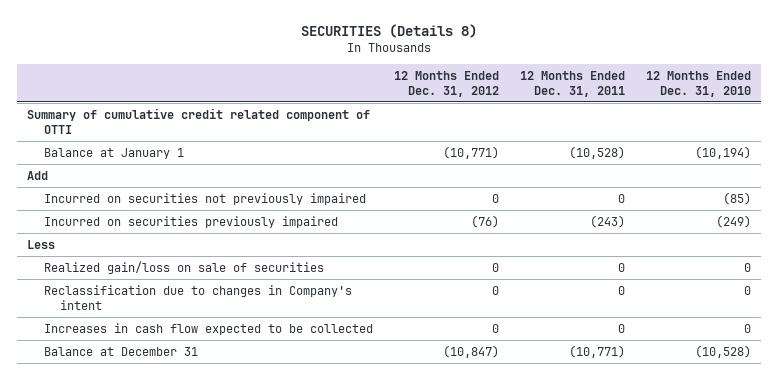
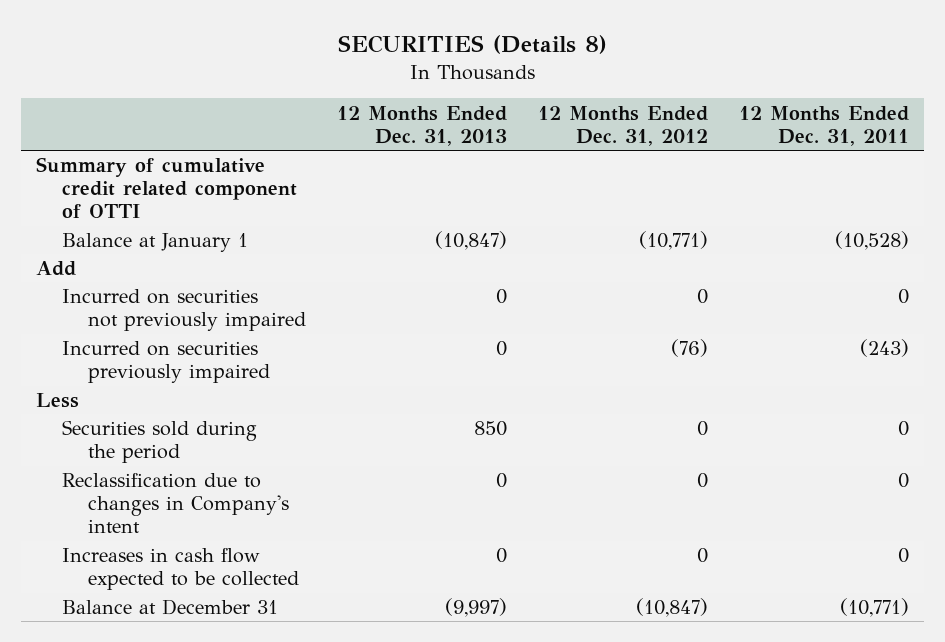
- | 12 Months Ended Dec. 31, 2012 | 12 Months Ended Dec. 31, 2011 | 12 Months Ended Dec. 31, 2010
+ | 12 Months Ended Dec. 31, 2013 | 12 Months Ended Dec. 31, 2012 | 12 Months Ended Dec. 31, 2011
- Realized gain/loss on sale of securities | 0 | 0 | 0
+ Securities sold during the period | 850 | 0 | 0

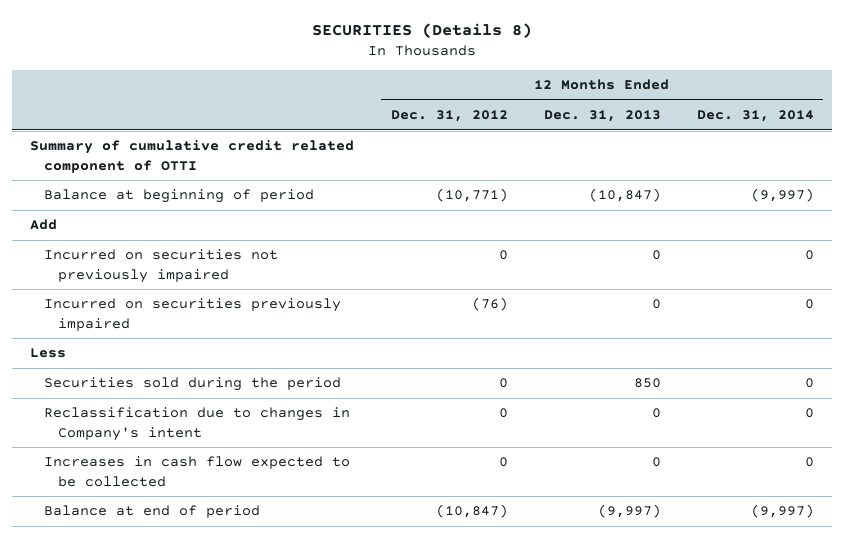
- | 12 Months Ended Dec. 31, 2013 | 12 Months Ended Dec. 31, 2012 | 12 Months Ended Dec. 31, 2011
+ | 12 Months Ended Dec. 31, 2012 | 12 Months Ended Dec. 31, 2013 | 12 Months Ended Dec. 31, 2014
- Balance at January 1 | (10,847) | (10,771) | (10,528)
+ Balance at beginning of period | (10,771) | (10,847) | (9,997)
- Balance at December 31 | (9,997) | (10,847) | (10,771)
+ Balance at end of period | (10,847) | (9,997) | (9,997)

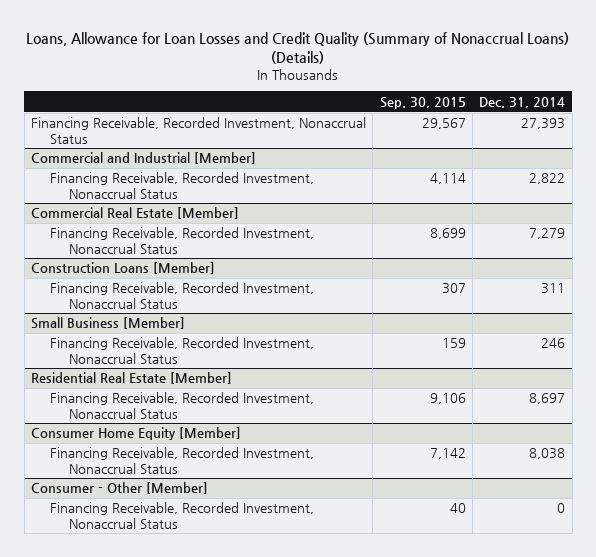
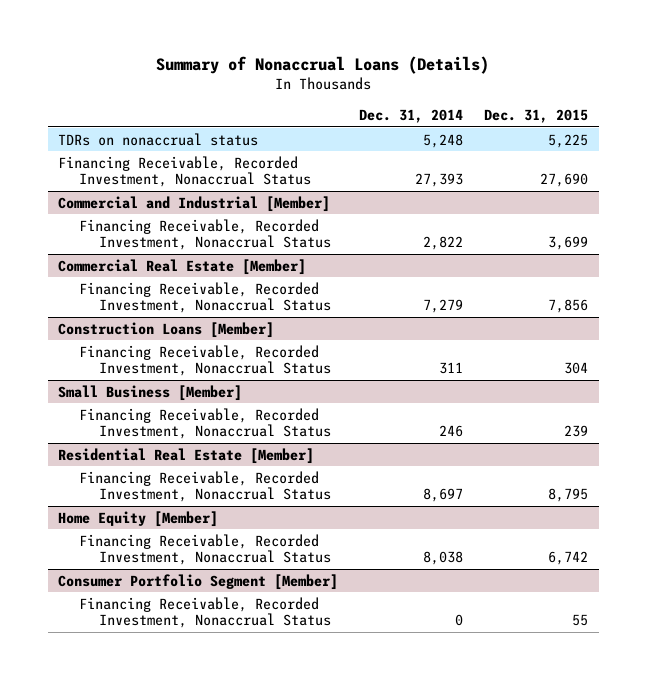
- Loans, Allowance for Loan Losses and Credit Quality (Summary of Nonaccrual Loans) (Details)
+ Summary of Nonaccrual Loans (Details)
- | Sep. 30, 2015 | Dec. 31, 2014
+ | Dec. 31, 2014 | Dec. 31, 2015
+ TDRs on nonaccrual status | 5,248 | 5,225
- Consumer Home Equity [Member]
+ Home Equity [Member]
- Consumer - Other [Member]
+ Consumer Portfolio Segment [Member]

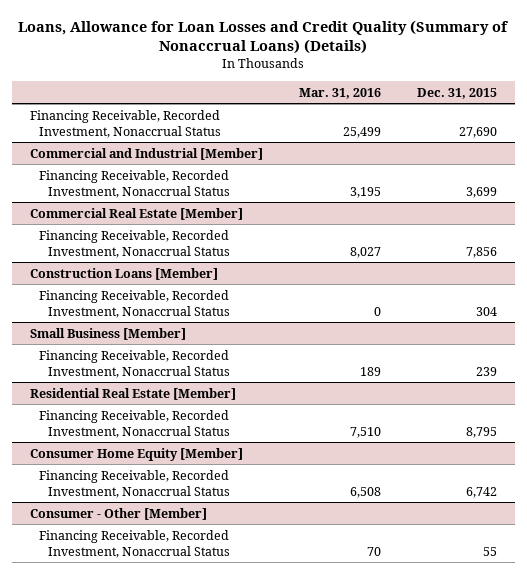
- Summary of Nonaccrual Loans (Details)
+ Loans, Allowance for Loan Losses and Credit Quality (Summary of Nonaccrual Loans) (Details)
- | Dec. 31, 2014 | Dec. 31, 2015
+ | Mar. 31, 2016 | Dec. 31, 2015
- TDRs on nonaccrual status | 5,248 | 5,225
- Home Equity [Member]
+ Consumer Home Equity [Member]
- Consumer Portfolio Segment [Member]
+ Consumer - Other [Member]

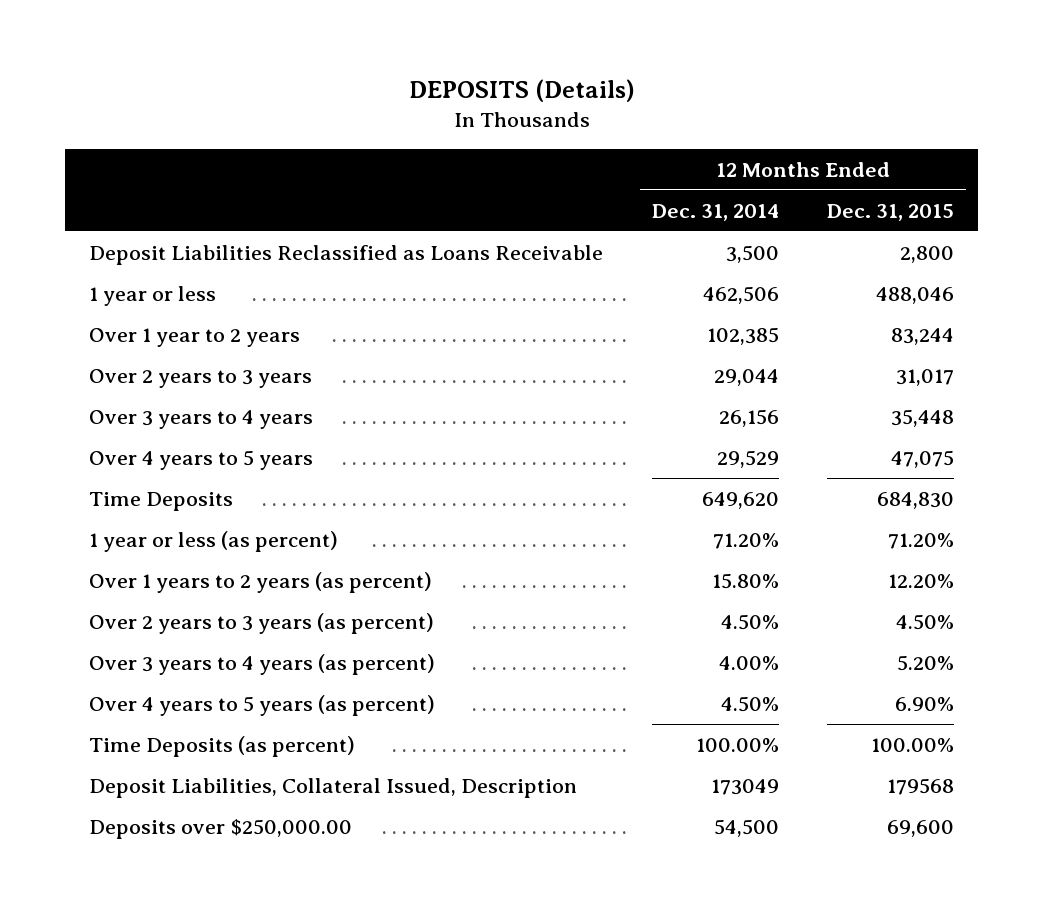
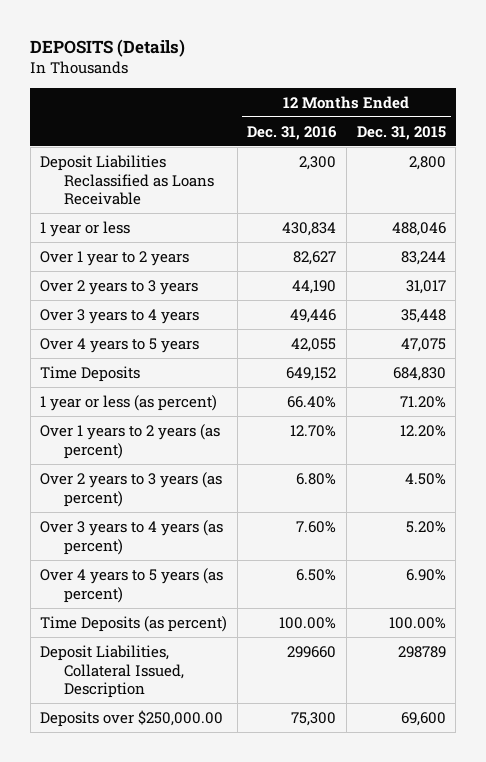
- | 12 Months Ended Dec. 31, 2014 | 12 Months Ended Dec. 31, 2015
+ | 12 Months Ended Dec. 31, 2016 | 12 Months Ended Dec. 31, 2015
- Deposit Liabilities, Collateral Issued, Description | 173049 | 179568
+ Deposit Liabilities, Collateral Issued, Description | 299660 | 298789

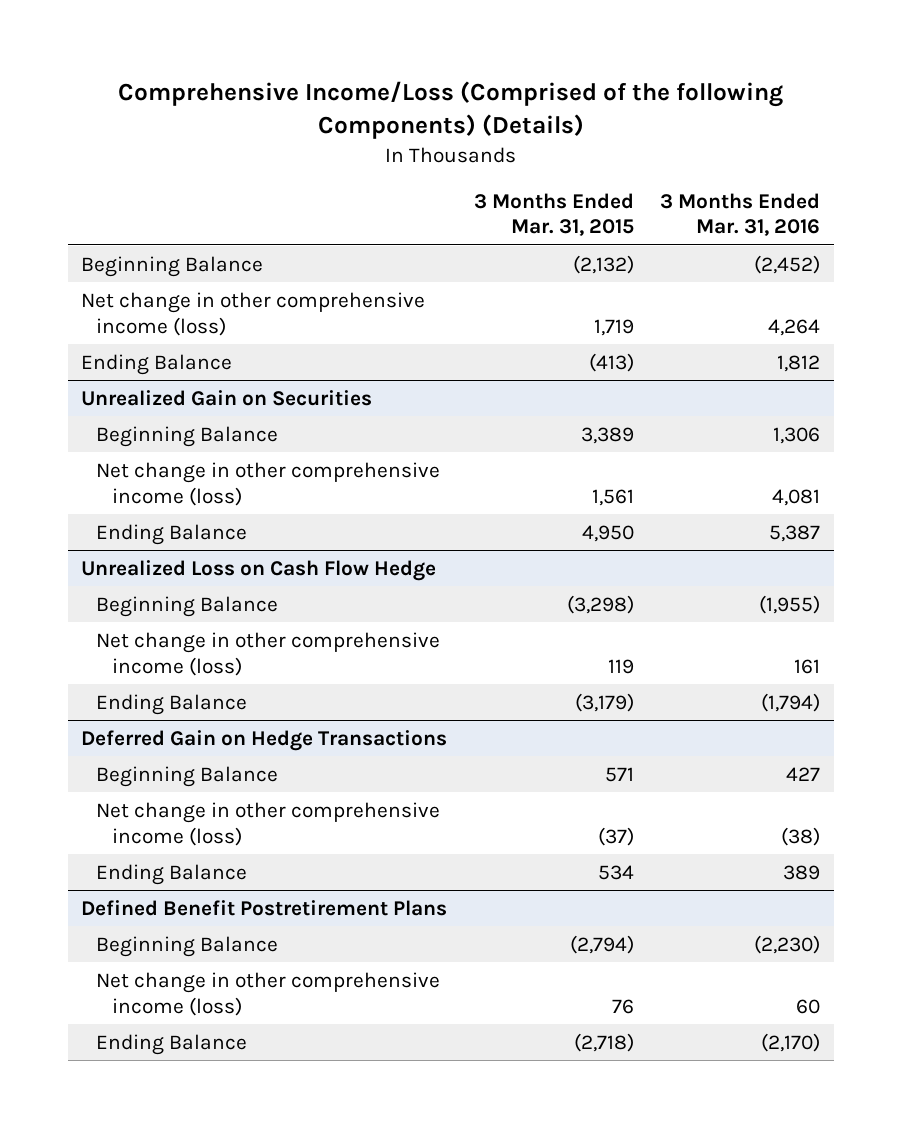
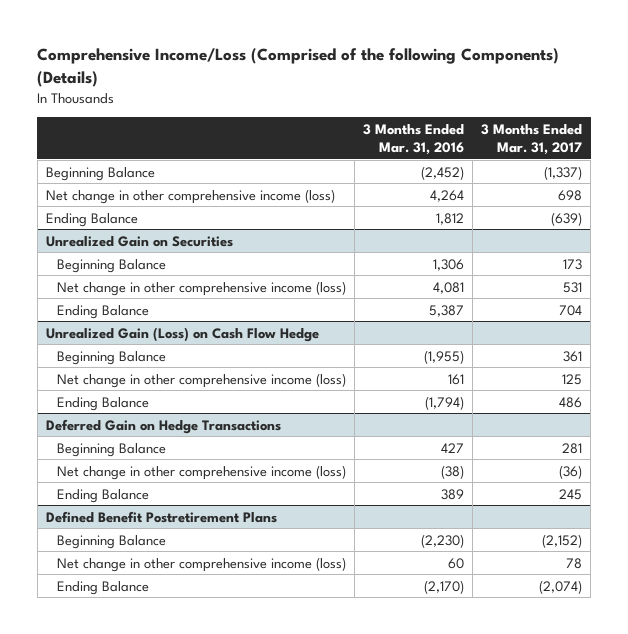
- | 3 Months Ended Mar. 31, 2015 | 3 Months Ended Mar. 31, 2016
+ | 3 Months Ended Mar. 31, 2016 | 3 Months Ended Mar. 31, 2017
- Unrealized Loss on Cash Flow Hedge
+ Unrealized Gain (Loss) on Cash Flow Hedge

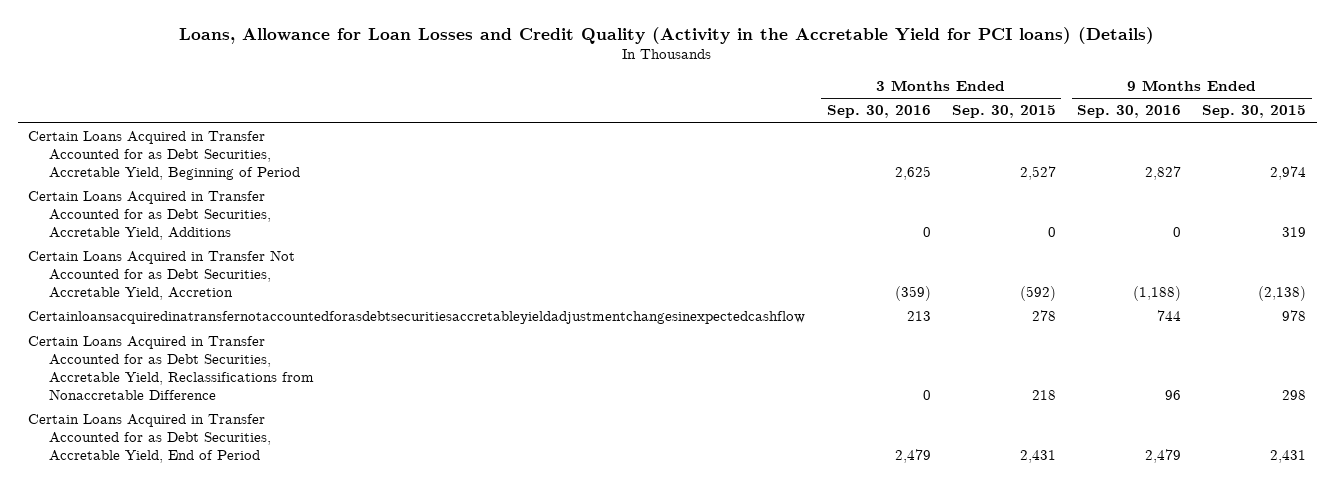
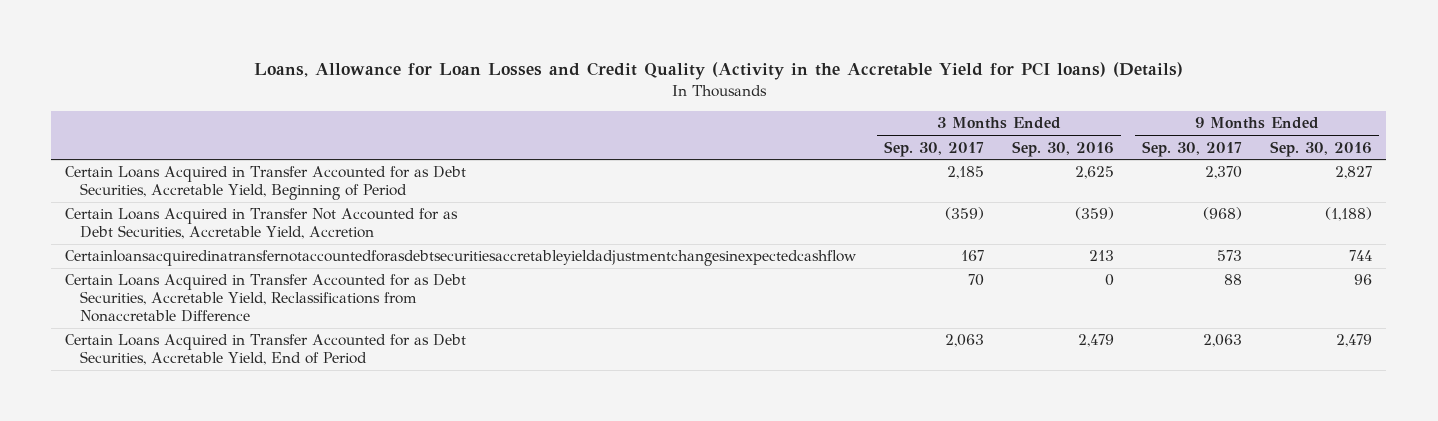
- | 3 Months Ended Sep. 30, 2016 | 3 Months Ended Sep. 30, 2015 | 9 Months Ended Sep. 30, 2016 | 9 Months Ended Sep. 30, 2015
+ | 3 Months Ended Sep. 30, 2017 | 3 Months Ended Sep. 30, 2016 | 9 Months Ended Sep. 30, 2017 | 9 Months Ended Sep. 30, 2016
- Certain Loans Acquired in Transfer Accounted for as Debt Securities, Accretable Yield, Additions | 0 | 0 | 0 | 319

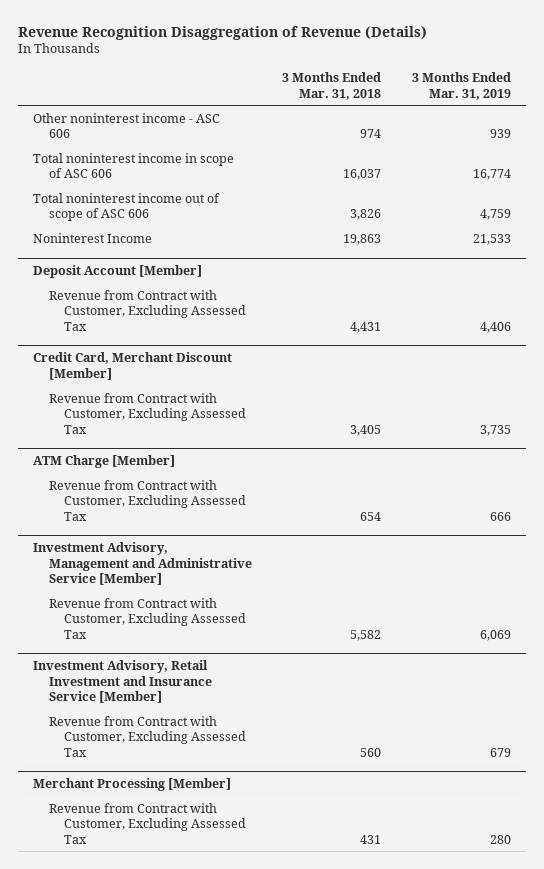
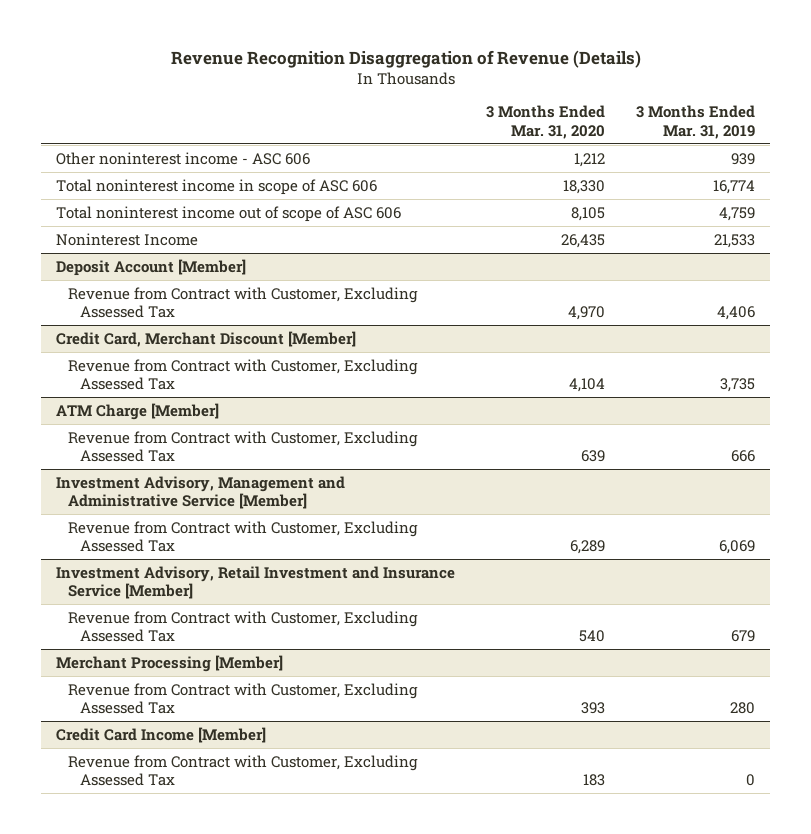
- | 3 Months Ended Mar. 31, 2018 | 3 Months Ended Mar. 31, 2019
+ | 3 Months Ended Mar. 31, 2020 | 3 Months Ended Mar. 31, 2019
+ Credit Card Income [Member]
+ Revenue from Contract with Customer, Excluding Assessed Tax | 183 | 0

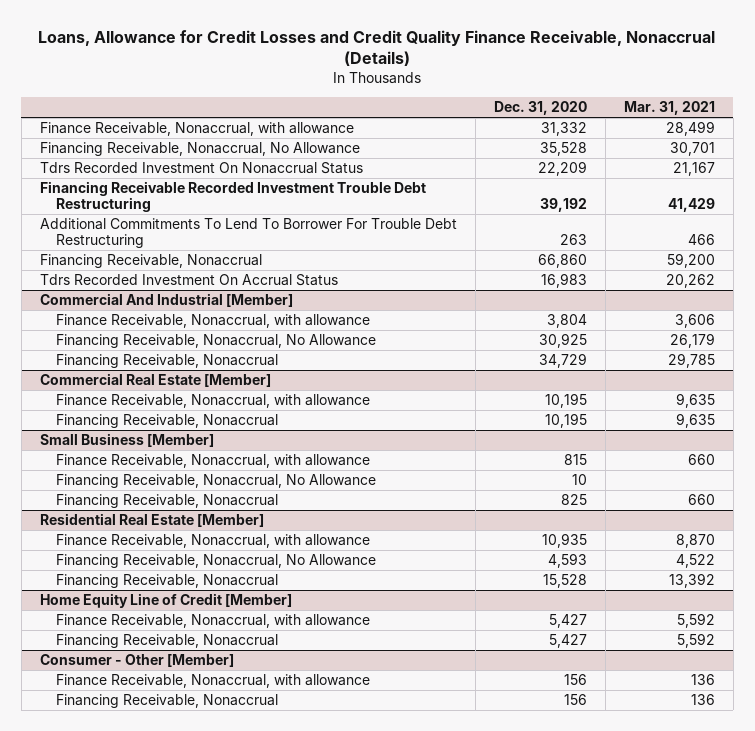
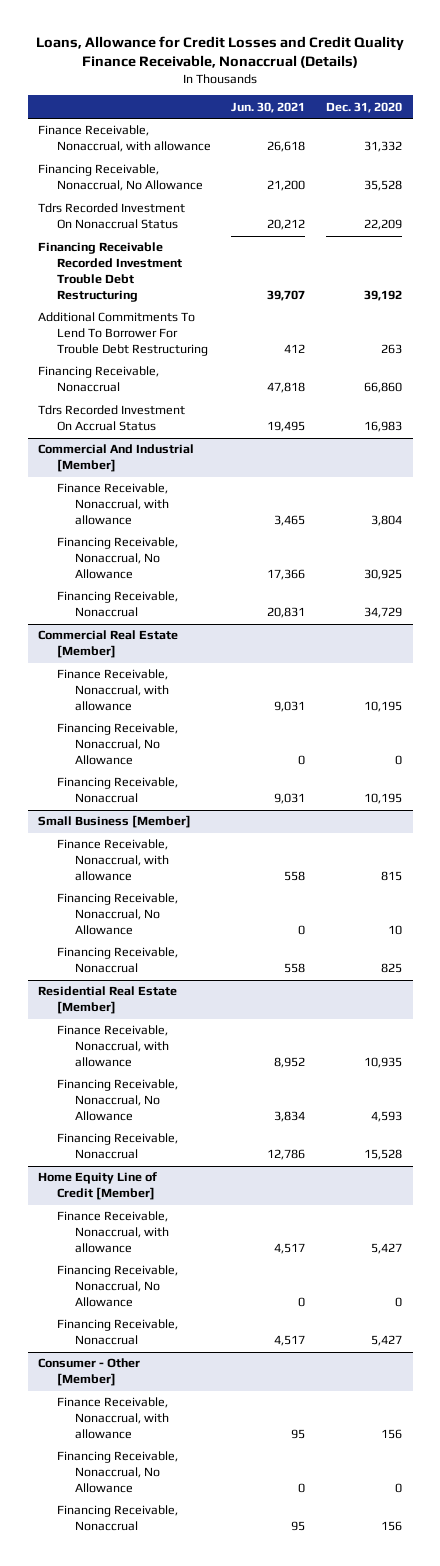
- | Dec. 31, 2020 | Mar. 31, 2021
+ | Jun. 30, 2021 | Dec. 31, 2020
@ Commercial Real Estate [Member]
+ Financing Receivable, Nonaccrual, No Allowance | 0 | 0
@ Home Equity Line of Credit [Member]
+ Financing Receivable, Nonaccrual, No Allowance | 0 | 0
@ Consumer - Other [Member]
+ Financing Receivable, Nonaccrual, No Allowance | 0 | 0

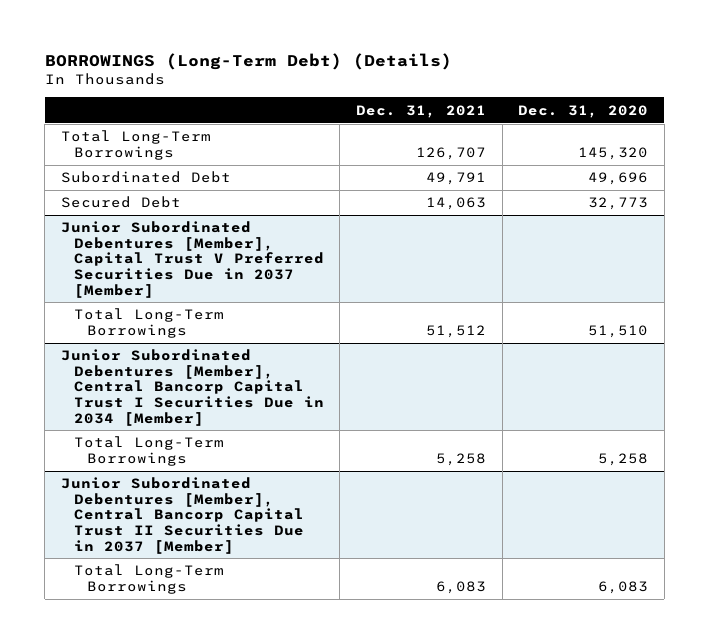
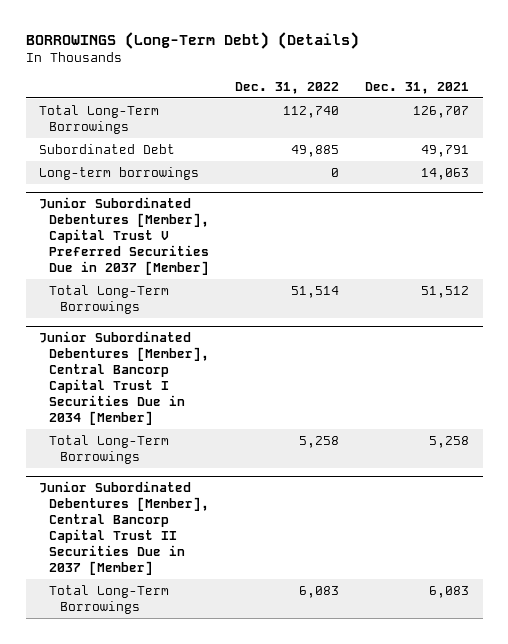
- | Dec. 31, 2021 | Dec. 31, 2020
+ | Dec. 31, 2022 | Dec. 31, 2021
- Secured Debt | 14,063 | 32,773
+ Long-term borrowings | 0 | 14,063

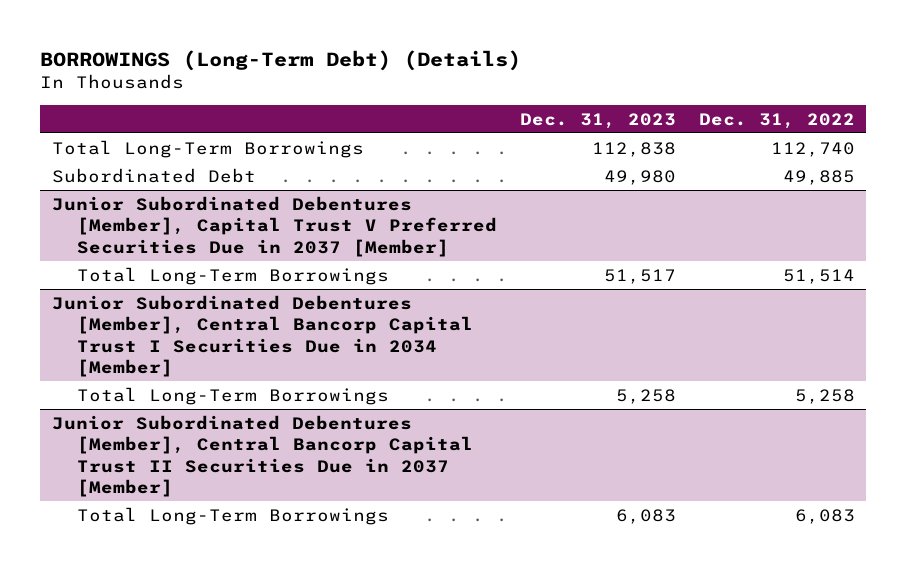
- | Dec. 31, 2022 | Dec. 31, 2021
+ | Dec. 31, 2023 | Dec. 31, 2022
- Long-term borrowings | 0 | 14,063

